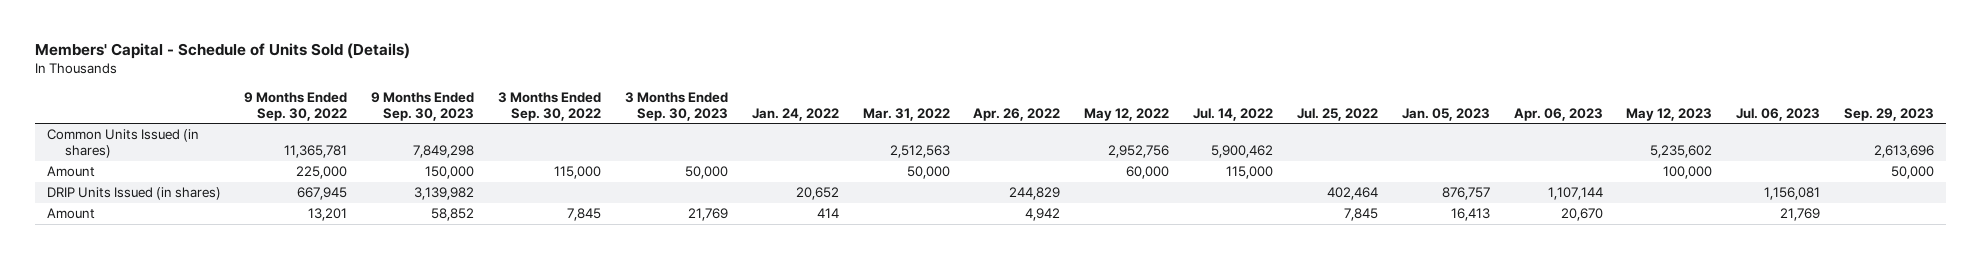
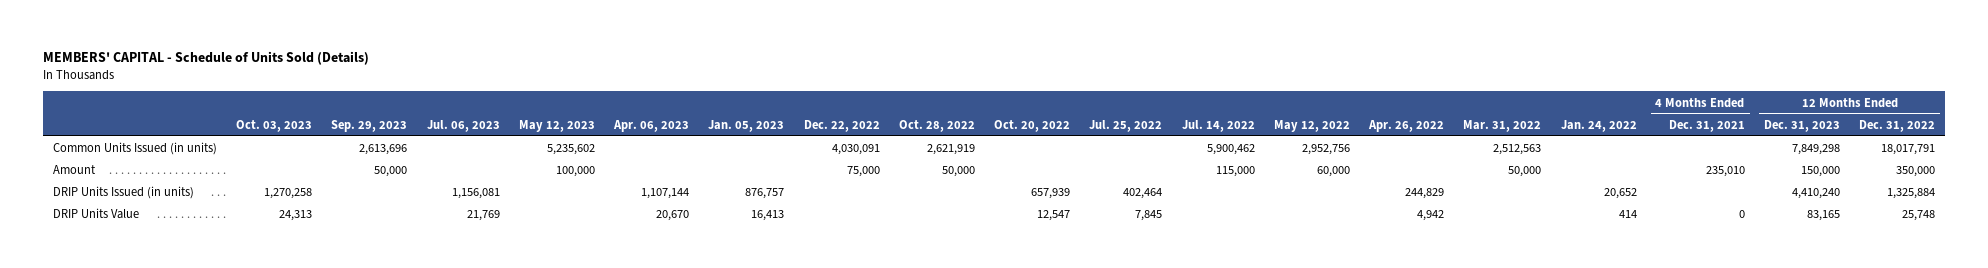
- Members' Capital - Schedule of Units Sold (Details)
+ MEMBERS' CAPITAL - Schedule of Units Sold (Details)
- | 9 Months Ended Sep. 30, 2022 | 9 Months Ended Sep. 30, 2023 | 3 Months Ended Sep. 30, 2022 | 3 Months Ended Sep. 30, 2023 | Jan. 24, 2022 | Mar. 31, 2022 | Apr. 26, 2022 | May 12, 2022 | Jul. 14, 2022 | Jul. 25, 2022 | Jan. 05, 2023 | Apr. 06, 2023 | May 12, 2023 | Jul. 06, 2023 | Sep. 29, 2023
+ | Oct. 03, 2023 | Sep. 29, 2023 | Jul. 06, 2023 | May 12, 2023 | Apr. 06, 2023 | Jan. 05, 2023 | Dec. 22, 2022 | Oct. 28, 2022 | Oct. 20, 2022 | Jul. 25, 2022 | Jul. 14, 2022 | May 12, 2022 | Apr. 26, 2022 | Mar. 31, 2022 | Jan. 24, 2022 | 4 Months Ended Dec. 31, 2021 | 12 Months Ended Dec. 31, 2023 | 12 Months Ended Dec. 31, 2022
- Common Units Issued (in shares) | 11,365,781 | 7,849,298 | | | | 2,512,563 | | 2,952,756 | 5,900,462 | | | | 5,235,602 | | 2,613,696
+ Common Units Issued (in units) | | 2,613,696 | | 5,235,602 | | | 4,030,091 | 2,621,919 | | | 5,900,462 | 2,952,756 | | 2,512,563 | | | 7,849,298 | 18,017,791
- DRIP Units Issued (in shares) | 667,945 | 3,139,982 | | | 20,652 | | 244,829 | | | 402,464 | 876,757 | 1,107,144 | | 1,156,081 |
- Amount | 13,201 | 58,852 | 7,845 | 21,769 | 414 | | 4,942 | | | 7,845 | 16,413 | 20,670 | | 21,769 |
+ DRIP Units Issued (in units) | 1,270,258 | | 1,156,081 | | 1,107,144 | 876,757 | | | 657,939 | 402,464 | | | 244,829 | | 20,652 | | 4,410,240 | 1,325,884
+ DRIP Units Value | 24,313 | | 21,769 | | 20,670 | 16,413 | | | 12,547 | 7,845 | | | 4,942 | | 414 | 0 | 83,165 | 25,748

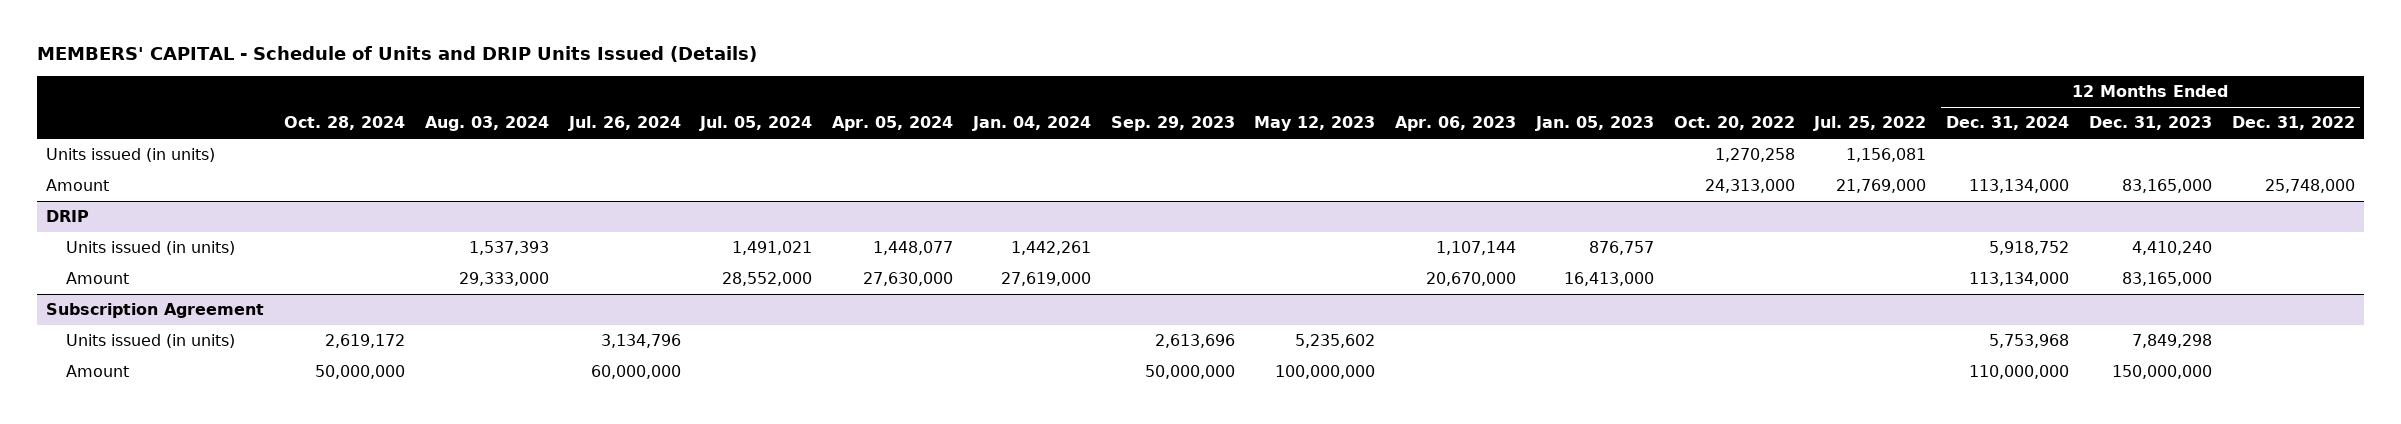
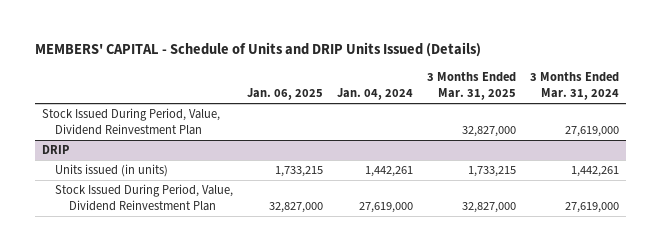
- | Oct. 28, 2024 | Aug. 03, 2024 | Jul. 26, 2024 | Jul. 05, 2024 | Apr. 05, 2024 | Jan. 04, 2024 | Sep. 29, 2023 | May 12, 2023 | Apr. 06, 2023 | Jan. 05, 2023 | Oct. 20, 2022 | Jul. 25, 2022 | 12 Months Ended Dec. 31, 2024 | 12 Months Ended Dec. 31, 2023 | 12 Months Ended Dec. 31, 2022
+ | Jan. 06, 2025 | Jan. 04, 2024 | 3 Months Ended Mar. 31, 2025 | 3 Months Ended Mar. 31, 2024
- Units issued (in units) | | | | | | | | | | | 1,270,258 | 1,156,081 | | |
- Amount | | | | | | | | | | | 24,313,000 | 21,769,000 | 113,134,000 | 83,165,000 | 25,748,000
+ Stock Issued During Period, Value, Dividend Reinvestment Plan | | | 32,827,000 | 27,619,000
@ DRIP
- Amount | | 29,333,000 | | 28,552,000 | 27,630,000 | 27,619,000 | | | 20,670,000 | 16,413,000 | | | 113,134,000 | 83,165,000 |
- Subscription Agreement
- Units issued (in units) | 2,619,172 | | 3,134,796 | | | | 2,613,696 | 5,235,602 | | | | | 5,753,968 | 7,849,298 |
- Amount | 50,000,000 | | 60,000,000 | | | | 50,000,000 | 100,000,000 | | | | | 110,000,000 | 150,000,000 |
@ DRIP
+ Stock Issued During Period, Value, Dividend Reinvestment Plan | 32,827,000 | 27,619,000 | 32,827,000 | 27,619,000

